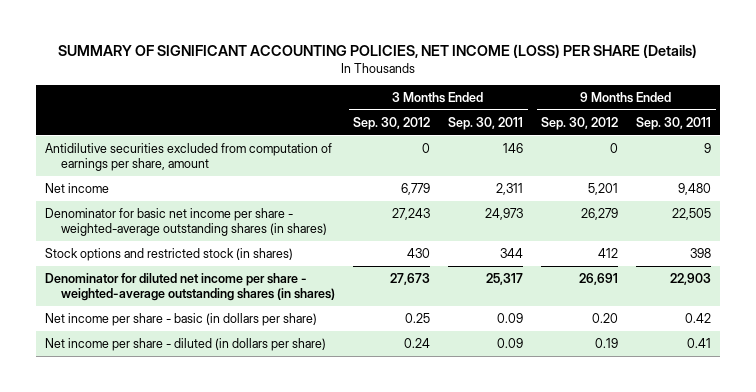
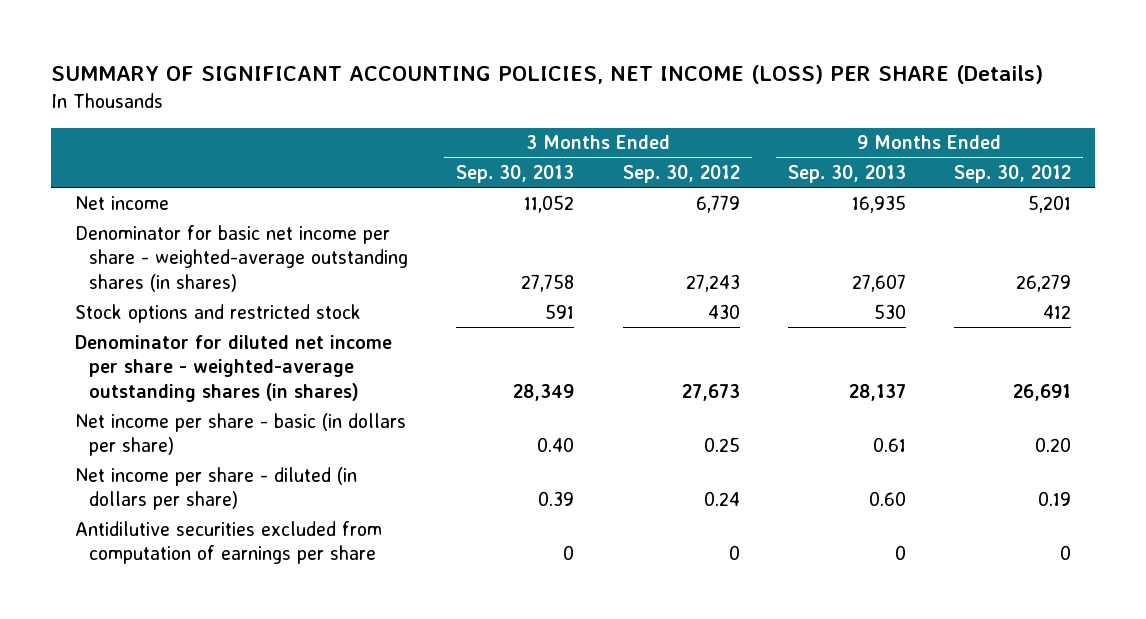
- | 3 Months Ended Sep. 30, 2012 | 3 Months Ended Sep. 30, 2011 | 9 Months Ended Sep. 30, 2012 | 9 Months Ended Sep. 30, 2011
+ | 3 Months Ended Sep. 30, 2013 | 3 Months Ended Sep. 30, 2012 | 9 Months Ended Sep. 30, 2013 | 9 Months Ended Sep. 30, 2012
- Antidilutive securities excluded from computation of earnings per share, amount | 0 | 146 | 0 | 9
- Stock options and restricted stock (in shares) | 430 | 344 | 412 | 398
+ Stock options and restricted stock | 591 | 430 | 530 | 412
+ Antidilutive securities excluded from computation of earnings per share | 0 | 0 | 0 | 0

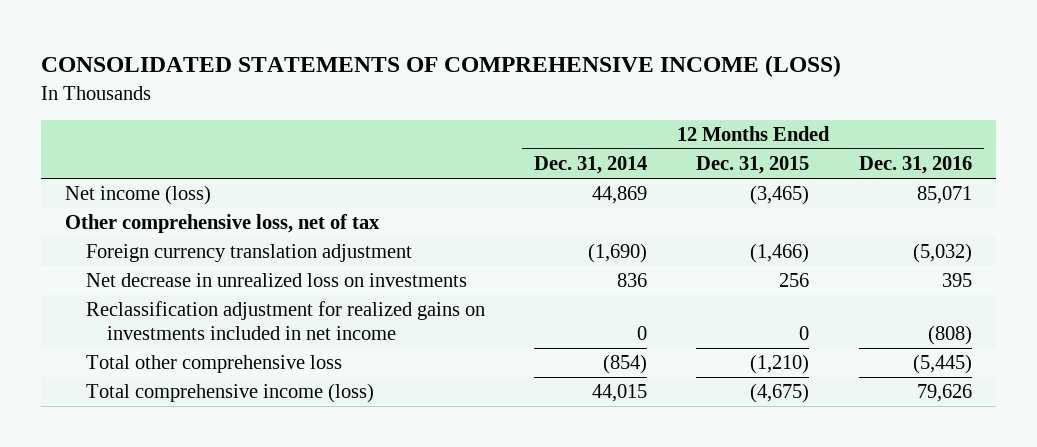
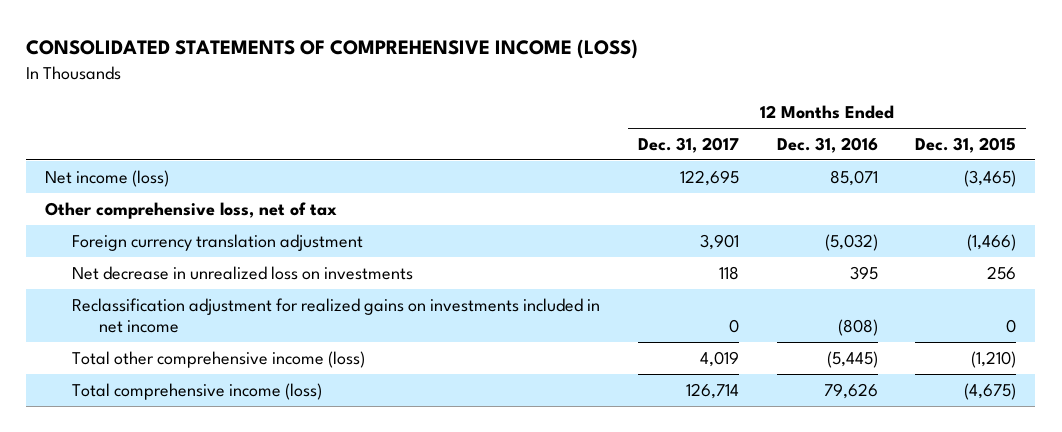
- | 12 Months Ended Dec. 31, 2014 | 12 Months Ended Dec. 31, 2015 | 12 Months Ended Dec. 31, 2016
+ | 12 Months Ended Dec. 31, 2017 | 12 Months Ended Dec. 31, 2016 | 12 Months Ended Dec. 31, 2015
- Total other comprehensive loss | (854) | (1,210) | (5,445)
+ Total other comprehensive income (loss) | 4,019 | (5,445) | (1,210)

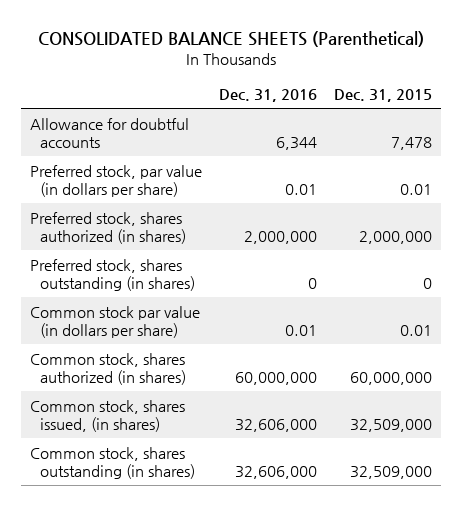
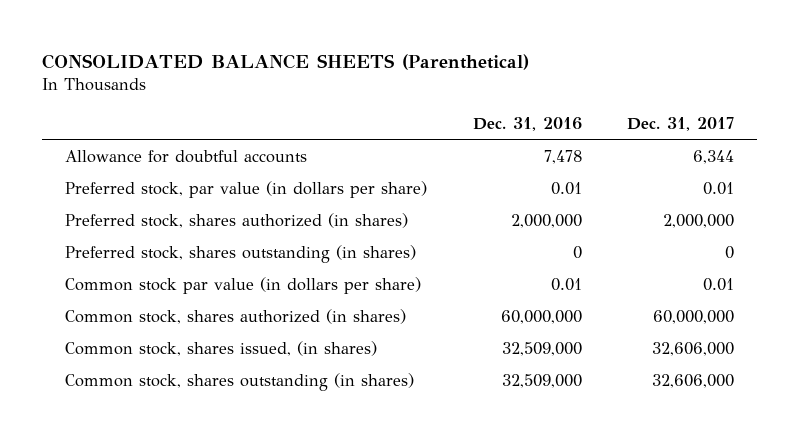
- | Dec. 31, 2016 | Dec. 31, 2015
+ | Dec. 31, 2016 | Dec. 31, 2017
- Allowance for doubtful accounts | 6,344 | 7,478
+ Allowance for doubtful accounts | 7,478 | 6,344
- Common stock, shares issued, (in shares) | 32,606,000 | 32,509,000
- Common stock, shares outstanding (in shares) | 32,606,000 | 32,509,000
+ Common stock, shares issued, (in shares) | 32,509,000 | 32,606,000
+ Common stock, shares outstanding (in shares) | 32,509,000 | 32,606,000

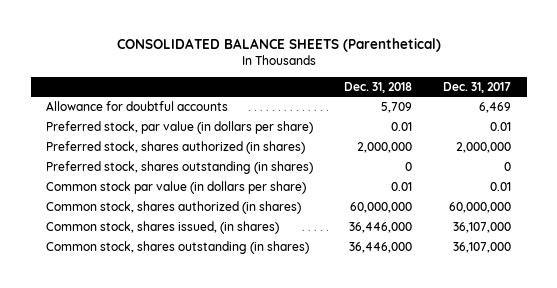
- | Dec. 31, 2016 | Dec. 31, 2017
+ | Dec. 31, 2018 | Dec. 31, 2017
- Allowance for doubtful accounts | 7,478 | 6,344
+ Allowance for doubtful accounts | 5,709 | 6,469
- Common stock, shares issued, (in shares) | 32,509,000 | 32,606,000
- Common stock, shares outstanding (in shares) | 32,509,000 | 32,606,000
+ Common stock, shares issued, (in shares) | 36,446,000 | 36,107,000
+ Common stock, shares outstanding (in shares) | 36,446,000 | 36,107,000

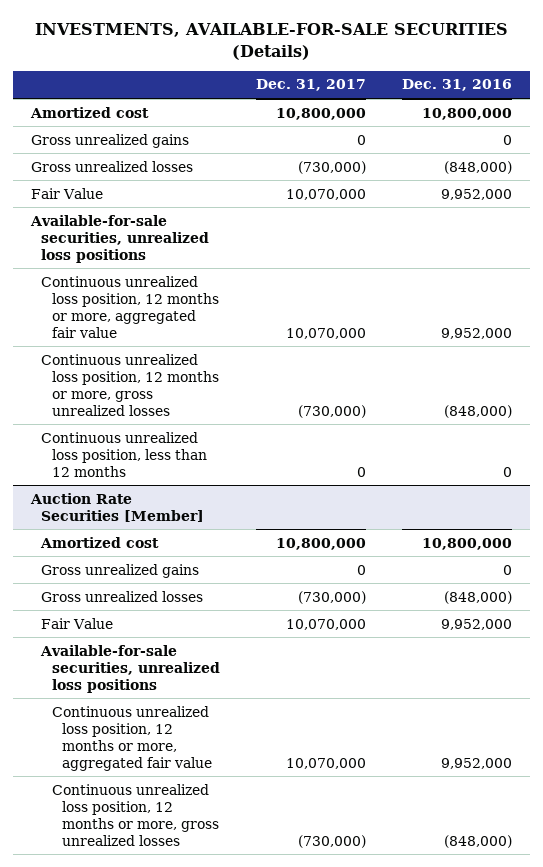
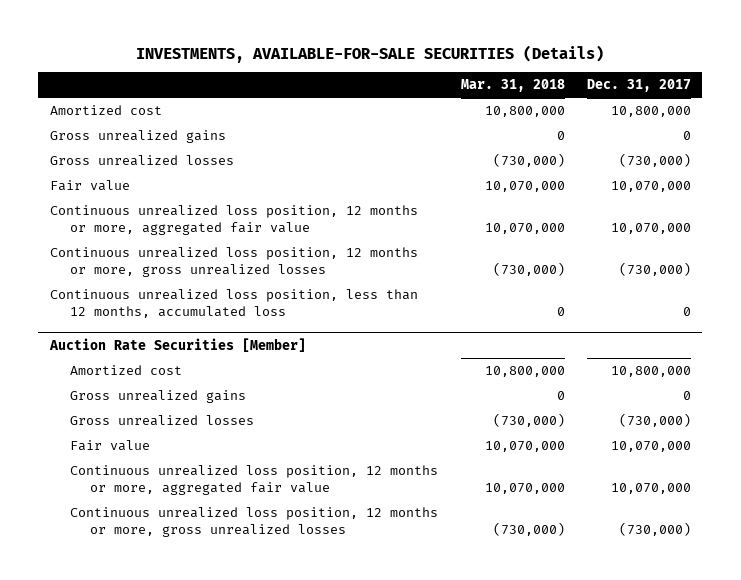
- | Dec. 31, 2017 | Dec. 31, 2016
+ | Mar. 31, 2018 | Dec. 31, 2017
- Fair Value | 10,070,000 | 9,952,000
- Available-for-sale securities, unrealized loss positions
+ Fair value | 10,070,000 | 10,070,000
- Continuous unrealized loss position, less than 12 months | 0 | 0
+ Continuous unrealized loss position, less than 12 months, accumulated loss | 0 | 0
@ Auction Rate Securities [Member]
- Fair Value | 10,070,000 | 9,952,000
- Available-for-sale securities, unrealized loss positions
+ Fair value | 10,070,000 | 10,070,000

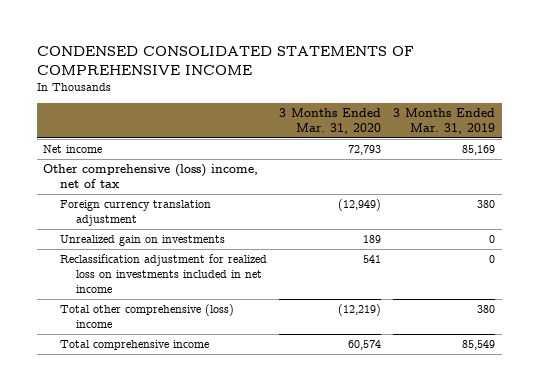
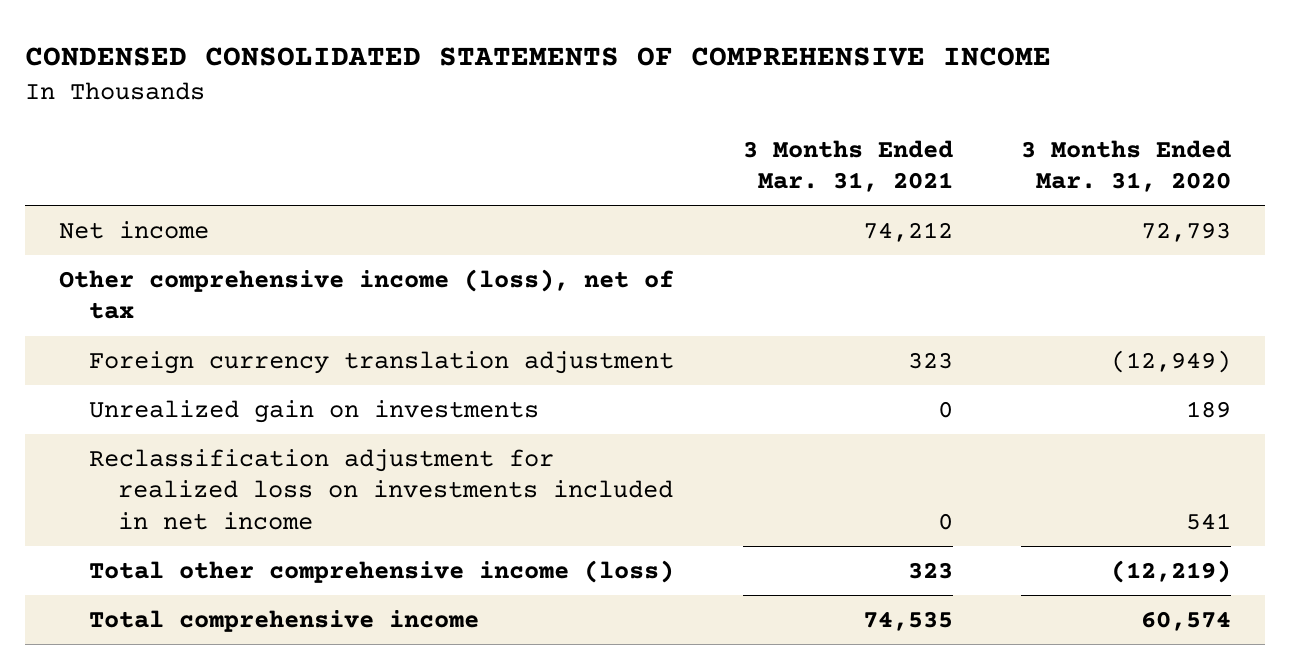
- | 3 Months Ended Mar. 31, 2020 | 3 Months Ended Mar. 31, 2019
+ | 3 Months Ended Mar. 31, 2021 | 3 Months Ended Mar. 31, 2020
- Other comprehensive (loss) income, net of tax
+ Other comprehensive income (loss), net of tax
- Total other comprehensive (loss) income | (12,219) | 380
+ Total other comprehensive income (loss) | 323 | (12,219)

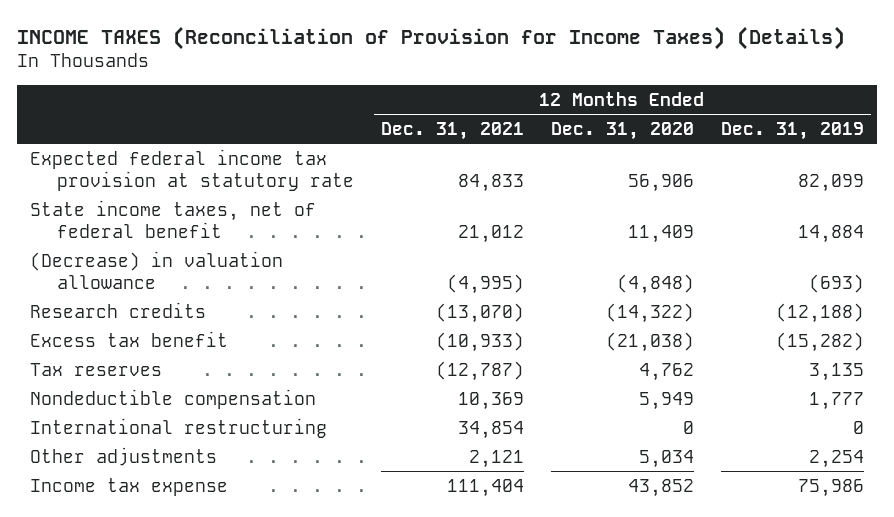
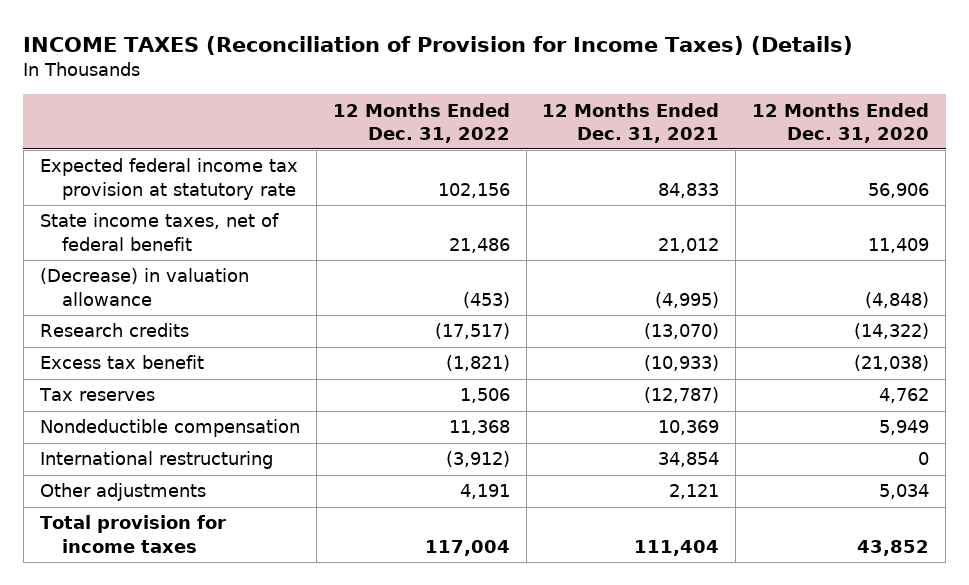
- | 12 Months Ended Dec. 31, 2021 | 12 Months Ended Dec. 31, 2020 | 12 Months Ended Dec. 31, 2019
+ | 12 Months Ended Dec. 31, 2022 | 12 Months Ended Dec. 31, 2021 | 12 Months Ended Dec. 31, 2020
- Income tax expense | 111,404 | 43,852 | 75,986
+ Total provision for income taxes | 117,004 | 111,404 | 43,852

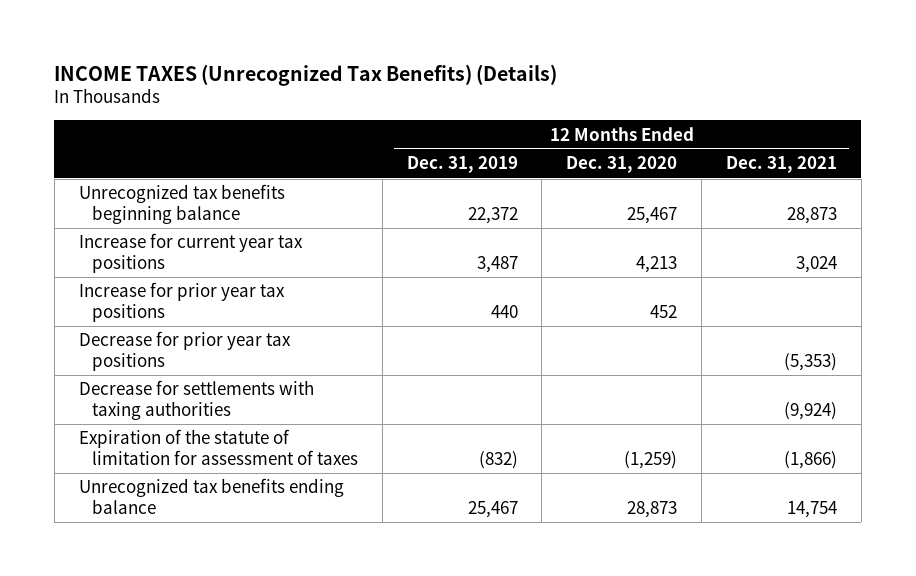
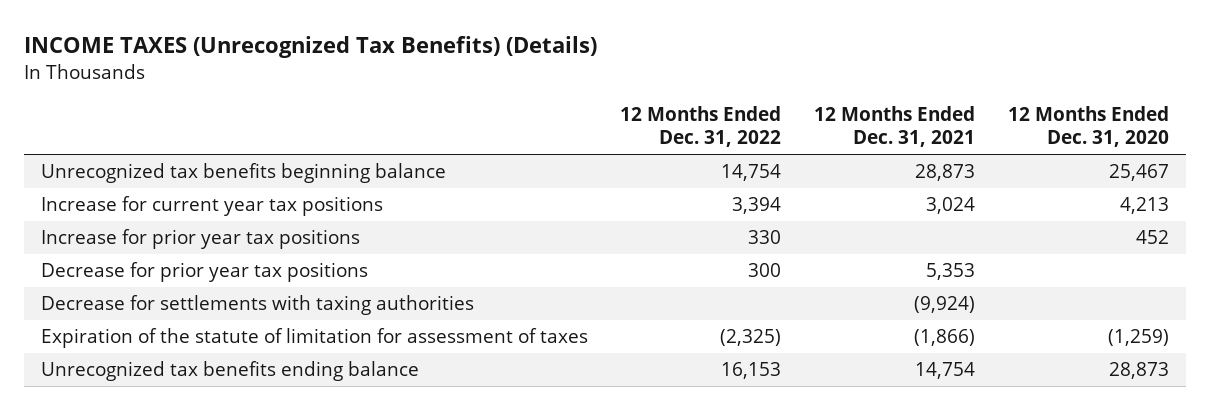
- | 12 Months Ended Dec. 31, 2019 | 12 Months Ended Dec. 31, 2020 | 12 Months Ended Dec. 31, 2021
+ | 12 Months Ended Dec. 31, 2022 | 12 Months Ended Dec. 31, 2021 | 12 Months Ended Dec. 31, 2020
- Decrease for prior year tax positions | | | (5,353)
+ Decrease for prior year tax positions | 300 | 5,353 |

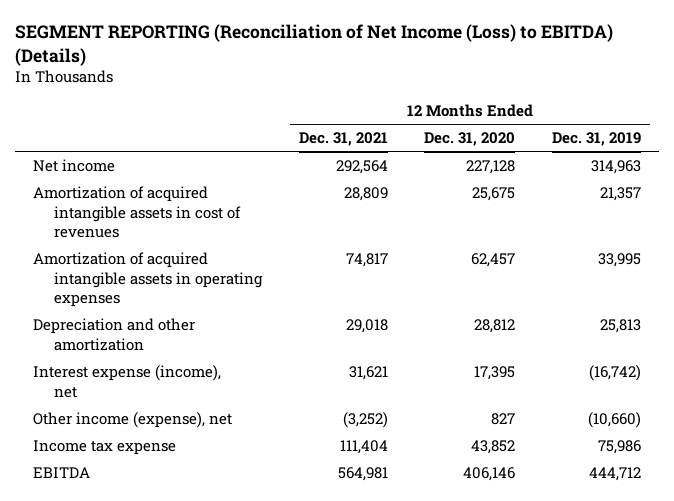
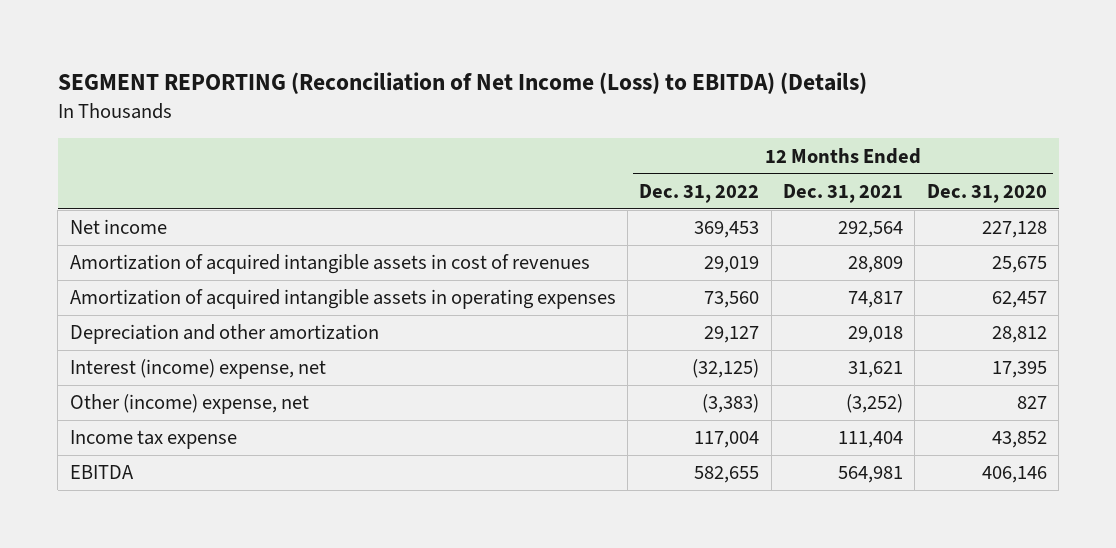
- | 12 Months Ended Dec. 31, 2021 | 12 Months Ended Dec. 31, 2020 | 12 Months Ended Dec. 31, 2019
+ | 12 Months Ended Dec. 31, 2022 | 12 Months Ended Dec. 31, 2021 | 12 Months Ended Dec. 31, 2020
- Interest expense (income), net | 31,621 | 17,395 | (16,742)
- Other income (expense), net | (3,252) | 827 | (10,660)
+ Interest (income) expense, net | (32,125) | 31,621 | 17,395
+ Other (income) expense, net | (3,383) | (3,252) | 827

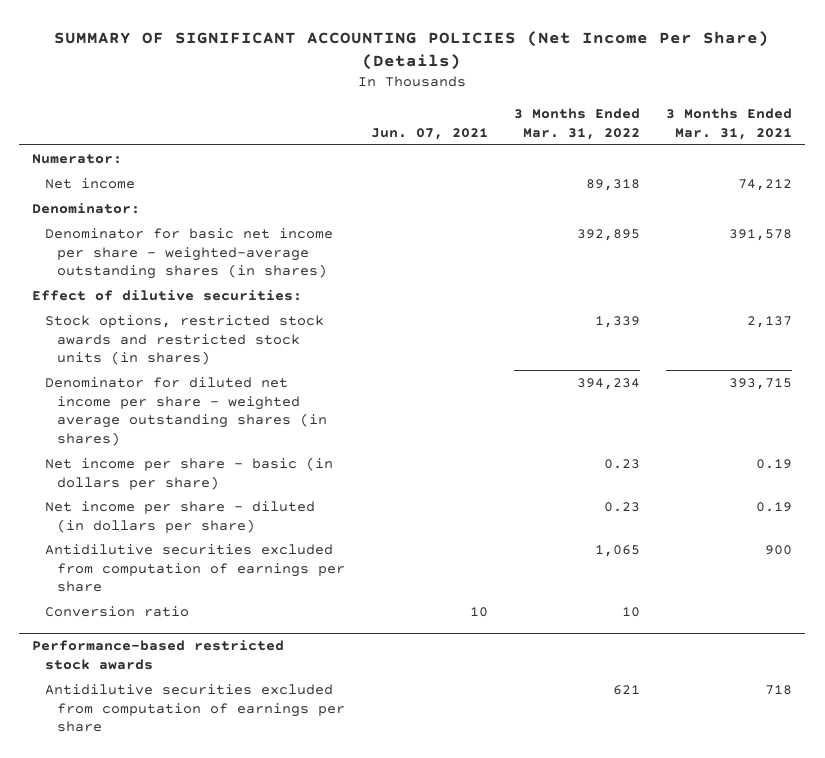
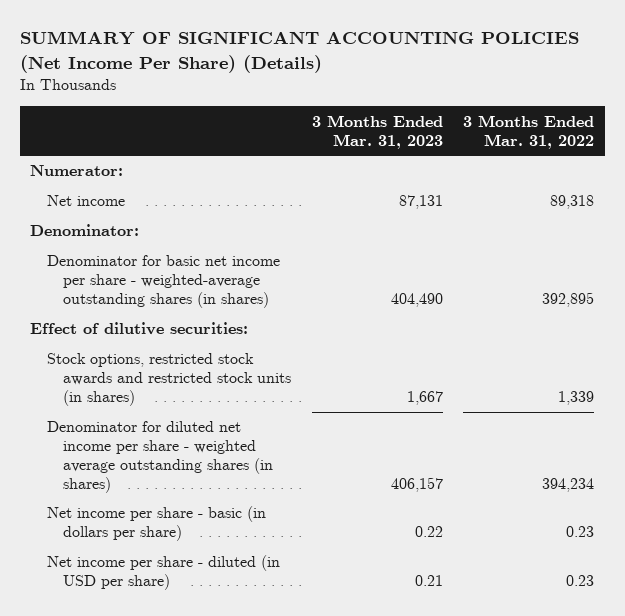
- | Jun. 07, 2021 | 3 Months Ended Mar. 31, 2022 | 3 Months Ended Mar. 31, 2021
+ | 3 Months Ended Mar. 31, 2023 | 3 Months Ended Mar. 31, 2022
- Net income per share - diluted (in dollars per share) | | 0.23 | 0.19
- Antidilutive securities excluded from computation of earnings per share | | 1,065 | 900
- Conversion ratio | 10 | 10 |
- Performance-based restricted stock awards
- Antidilutive securities excluded from computation of earnings per share | | 621 | 718
+ Net income per share - diluted (in USD per share) | 0.21 | 0.23

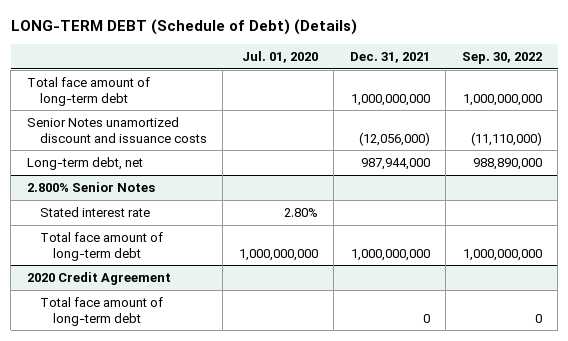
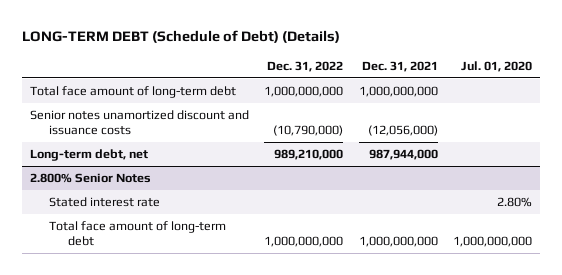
- | Jul. 01, 2020 | Dec. 31, 2021 | Sep. 30, 2022
+ | Dec. 31, 2022 | Dec. 31, 2021 | Jul. 01, 2020
- Senior Notes unamortized discount and issuance costs | | (12,056,000) | (11,110,000)
+ Senior notes unamortized discount and issuance costs | (10,790,000) | (12,056,000) |
- 2020 Credit Agreement
- Total face amount of long-term debt | | 0 | 0

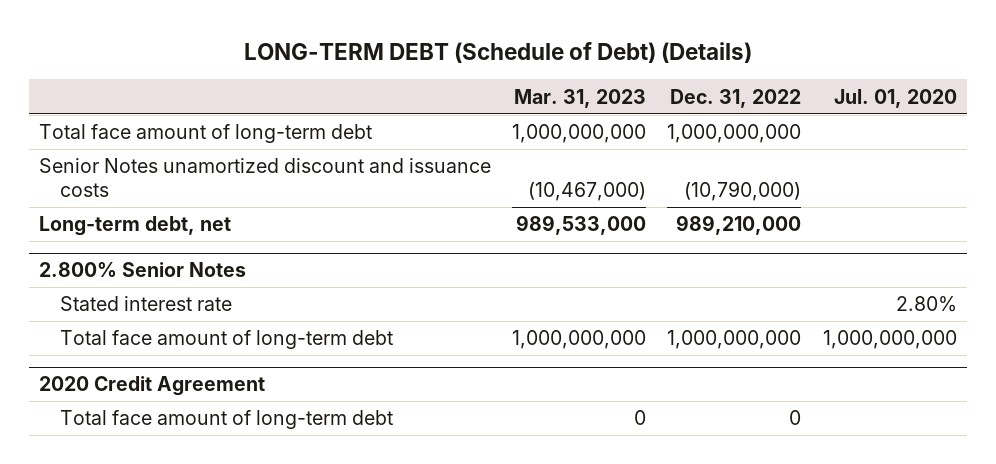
- | Dec. 31, 2022 | Dec. 31, 2021 | Jul. 01, 2020
+ | Mar. 31, 2023 | Dec. 31, 2022 | Jul. 01, 2020
- Senior notes unamortized discount and issuance costs | (10,790,000) | (12,056,000) |
+ Senior Notes unamortized discount and issuance costs | (10,467,000) | (10,790,000) |
+ 2020 Credit Agreement
+ Total face amount of long-term debt | 0 | 0 |

